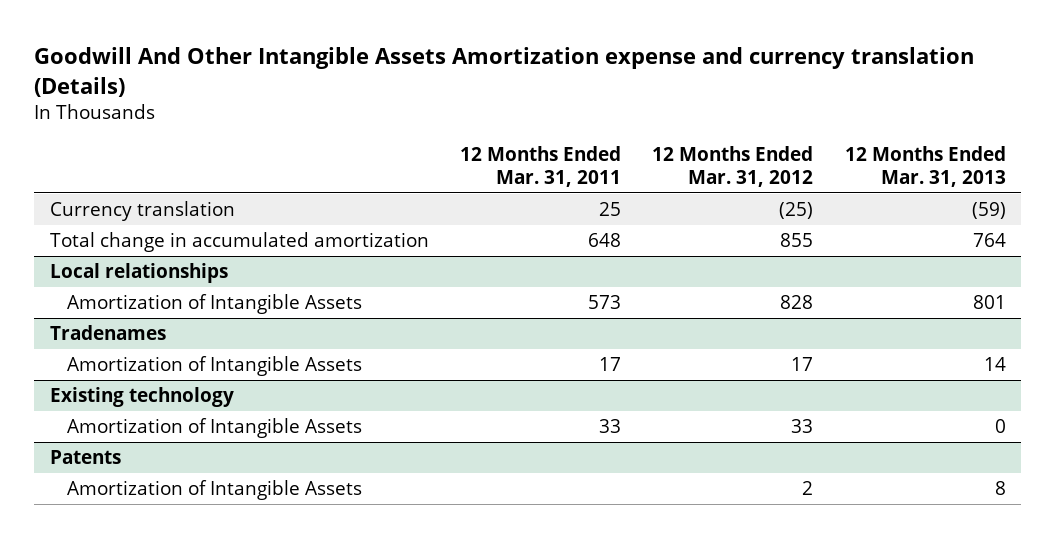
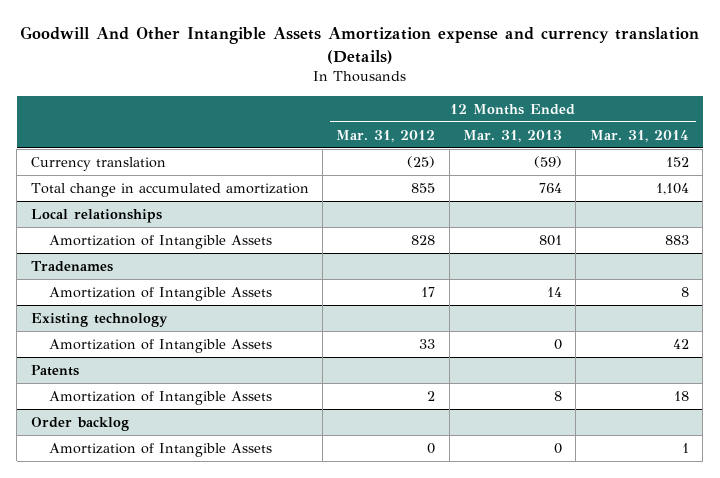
- | 12 Months Ended Mar. 31, 2011 | 12 Months Ended Mar. 31, 2012 | 12 Months Ended Mar. 31, 2013
+ | 12 Months Ended Mar. 31, 2012 | 12 Months Ended Mar. 31, 2013 | 12 Months Ended Mar. 31, 2014
+ Order backlog
+ Amortization of Intangible Assets | 0 | 0 | 1

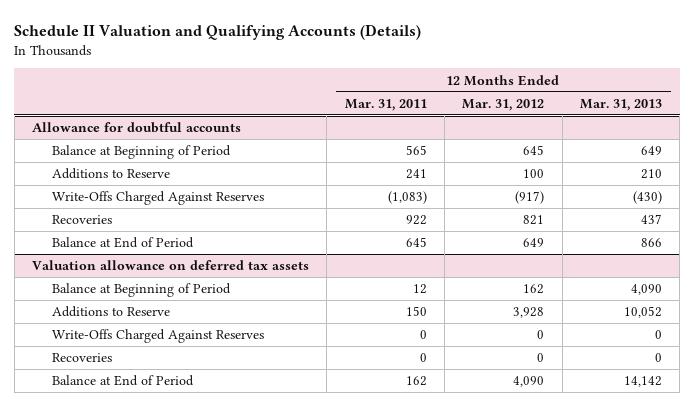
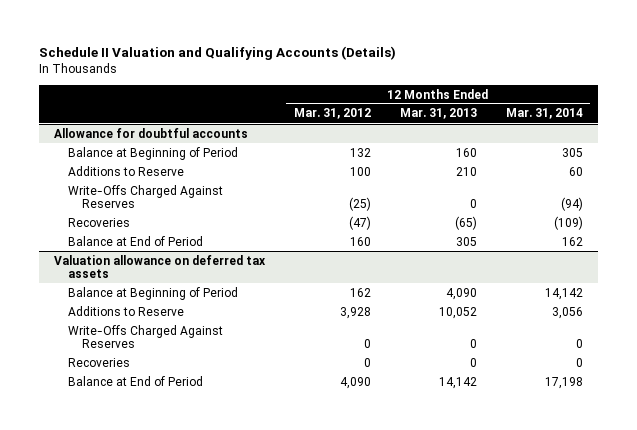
- | 12 Months Ended Mar. 31, 2011 | 12 Months Ended Mar. 31, 2012 | 12 Months Ended Mar. 31, 2013
+ | 12 Months Ended Mar. 31, 2012 | 12 Months Ended Mar. 31, 2013 | 12 Months Ended Mar. 31, 2014
@ Allowance for doubtful accounts
- Balance at Beginning of Period | 565 | 645 | 649
+ Balance at Beginning of Period | 132 | 160 | 305
- Write-Offs Charged Against Reserves | (1,083) | (917) | (430)
- Recoveries | 922 | 821 | 437
- Balance at End of Period | 645 | 649 | 866
+ Write-Offs Charged Against Reserves | (25) | 0 | (94)
+ Recoveries | (47) | (65) | (109)
+ Balance at End of Period | 160 | 305 | 162

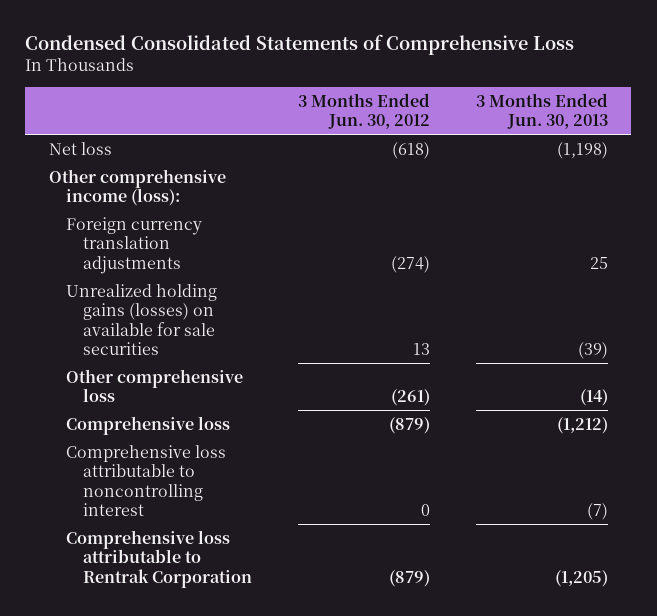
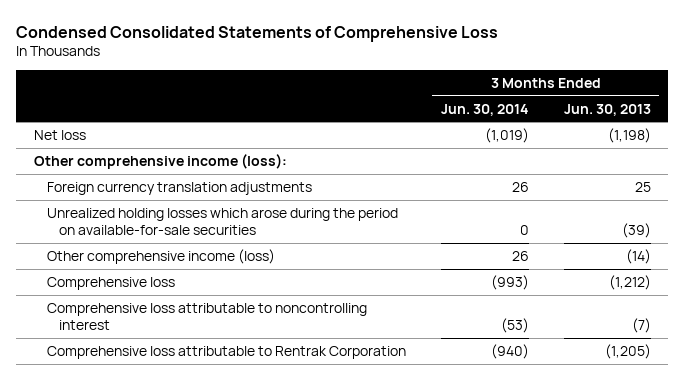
- | 3 Months Ended Jun. 30, 2012 | 3 Months Ended Jun. 30, 2013
+ | 3 Months Ended Jun. 30, 2014 | 3 Months Ended Jun. 30, 2013
- Unrealized holding gains (losses) on available for sale securities | 13 | (39)
- Other comprehensive loss | (261) | (14)
+ Unrealized holding losses which arose during the period on available-for-sale securities | 0 | (39)
+ Other comprehensive income (loss) | 26 | (14)

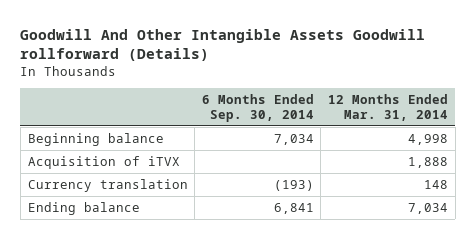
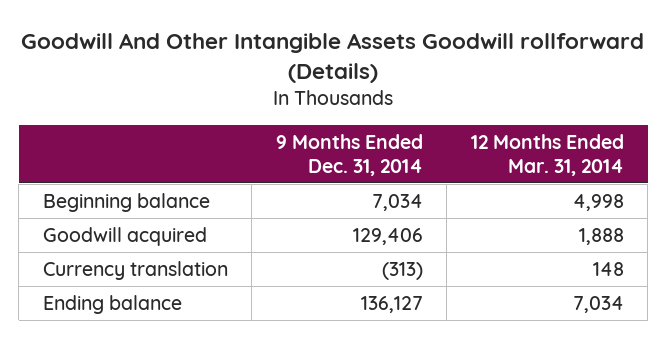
- | 6 Months Ended Sep. 30, 2014 | 12 Months Ended Mar. 31, 2014
+ | 9 Months Ended Dec. 31, 2014 | 12 Months Ended Mar. 31, 2014
- Acquisition of iTVX | | 1,888
+ Goodwill acquired | 129,406 | 1,888

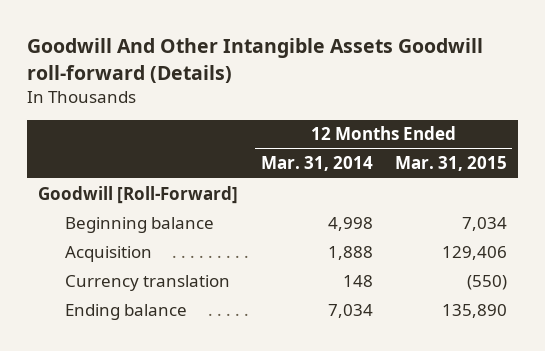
- Goodwill And Other Intangible Assets Goodwill rollforward (Details)
+ Goodwill And Other Intangible Assets Goodwill roll-forward (Details)
- | 9 Months Ended Dec. 31, 2014 | 12 Months Ended Mar. 31, 2014
+ | 12 Months Ended Mar. 31, 2014 | 12 Months Ended Mar. 31, 2015
+ Goodwill [Roll-Forward]
- Goodwill acquired | 129,406 | 1,888
+ Acquisition | 1,888 | 129,406

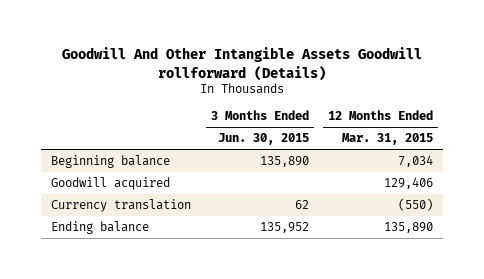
- Goodwill And Other Intangible Assets Goodwill roll-forward (Details)
+ Goodwill And Other Intangible Assets Goodwill rollforward (Details)
- | 12 Months Ended Mar. 31, 2014 | 12 Months Ended Mar. 31, 2015
+ | 3 Months Ended Jun. 30, 2015 | 12 Months Ended Mar. 31, 2015
- Goodwill [Roll-Forward]
- Acquisition | 1,888 | 129,406
+ Goodwill acquired | | 129,406

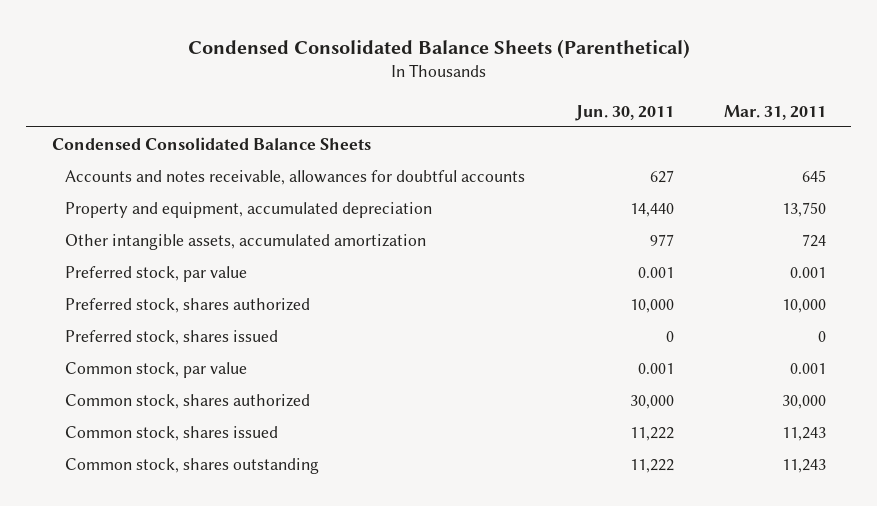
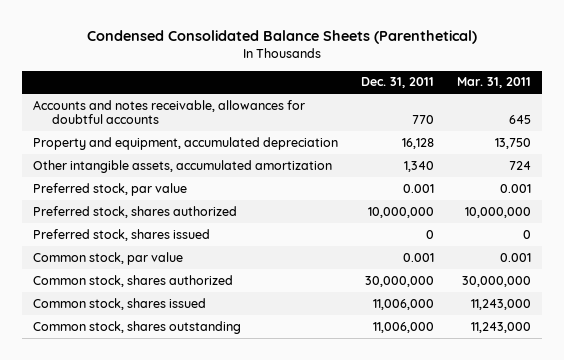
- | Jun. 30, 2011 | Mar. 31, 2011
+ | Dec. 31, 2011 | Mar. 31, 2011
- Condensed Consolidated Balance Sheets
- Preferred stock, shares authorized | 10,000 | 10,000
+ Preferred stock, shares authorized | 10,000,000 | 10,000,000
- Common stock, shares authorized | 30,000 | 30,000
- Common stock, shares issued | 11,222 | 11,243
- Common stock, shares outstanding | 11,222 | 11,243
+ Common stock, shares authorized | 30,000,000 | 30,000,000
+ Common stock, shares issued | 11,006,000 | 11,243,000
+ Common stock, shares outstanding | 11,006,000 | 11,243,000

